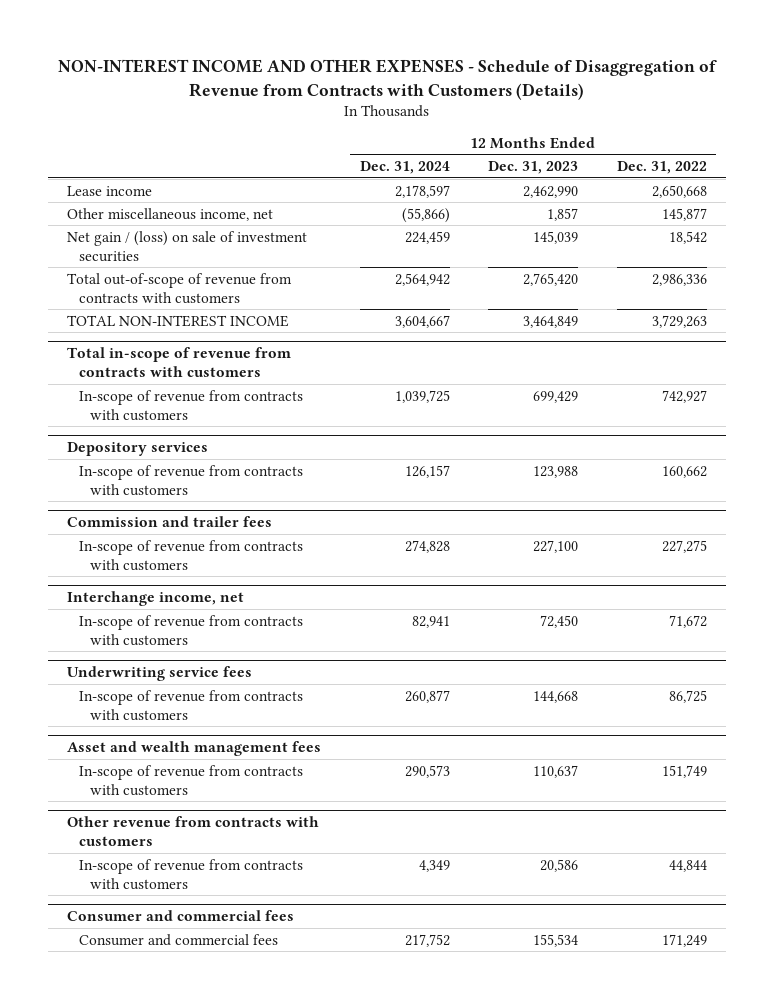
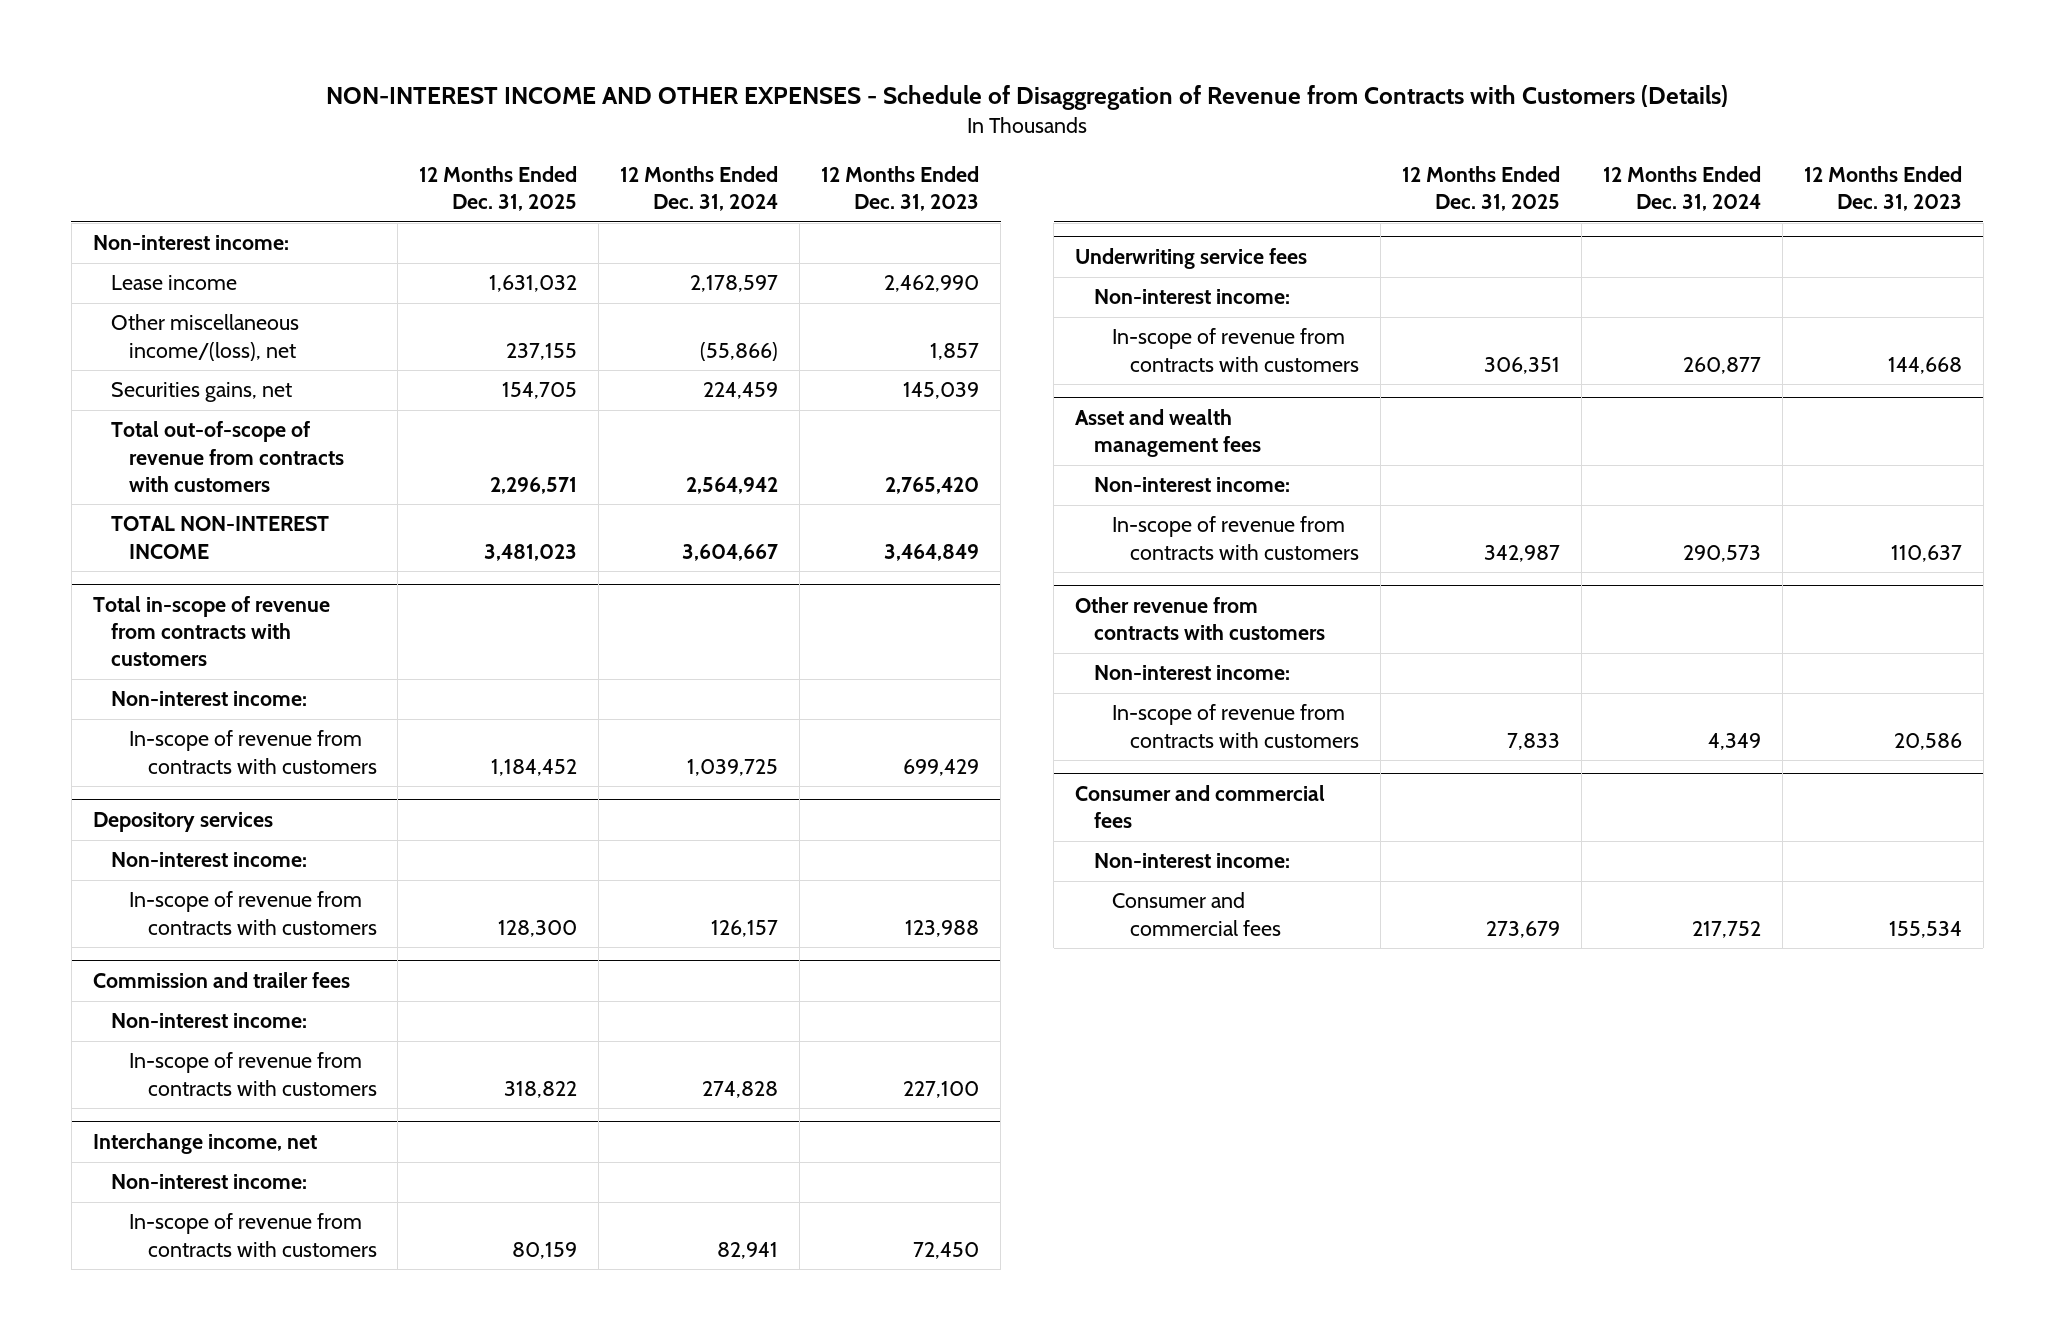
- | 12 Months Ended Dec. 31, 2024 | 12 Months Ended Dec. 31, 2023 | 12 Months Ended Dec. 31, 2022
+ | 12 Months Ended Dec. 31, 2025 | 12 Months Ended Dec. 31, 2024 | 12 Months Ended Dec. 31, 2023
+ Non-interest income:
- Other miscellaneous income, net | (55,866) | 1,857 | 145,877
- Net gain / (loss) on sale of investment securities | 224,459 | 145,039 | 18,542
+ Other miscellaneous income/(loss), net | 237,155 | (55,866) | 1,857
+ Securities gains, net | 154,705 | 224,459 | 145,039
@ Total in-scope of revenue from contracts with customers
+ Non-interest income:
@ Depository services
+ Non-interest income:
@ Commission and trailer fees
+ Non-interest income:
@ Interchange income, net
+ Non-interest income:
@ Underwriting service fees
+ Non-interest income:
@ Asset and wealth management fees
+ Non-interest income:
@ Other revenue from contracts with customers
+ Non-interest income:
@ Consumer and commercial fees
+ Non-interest income:

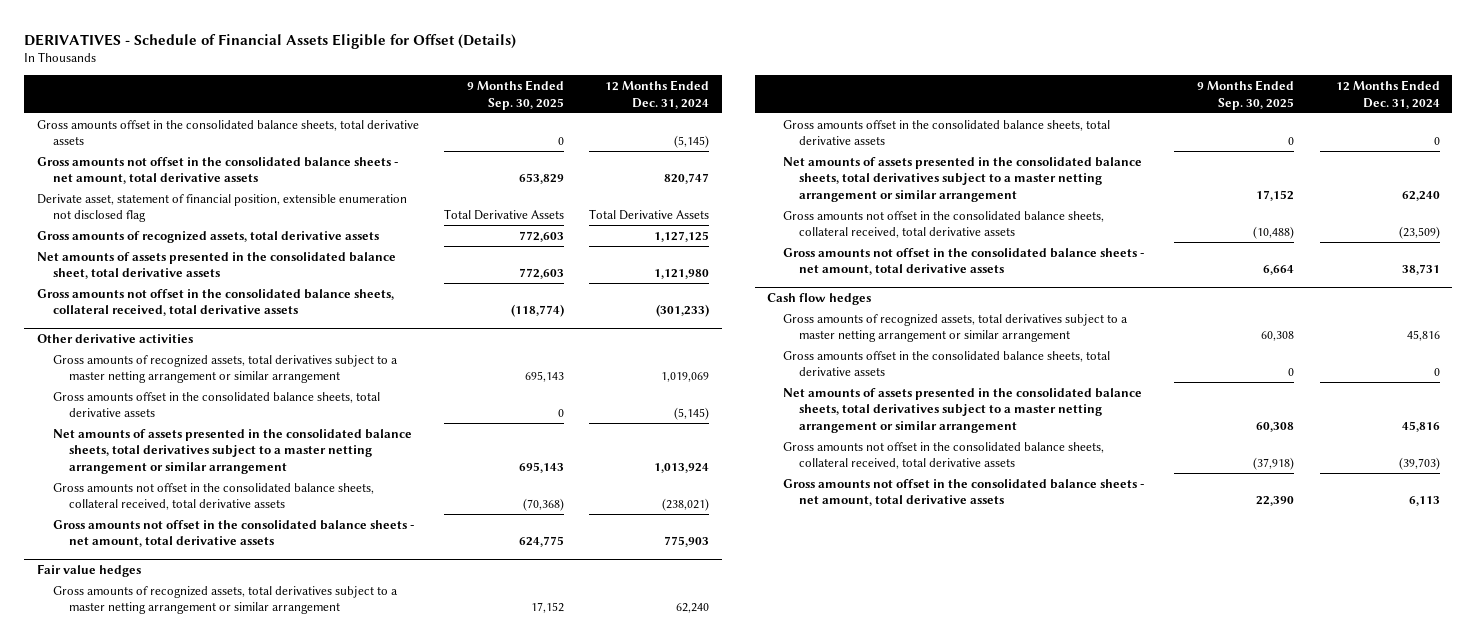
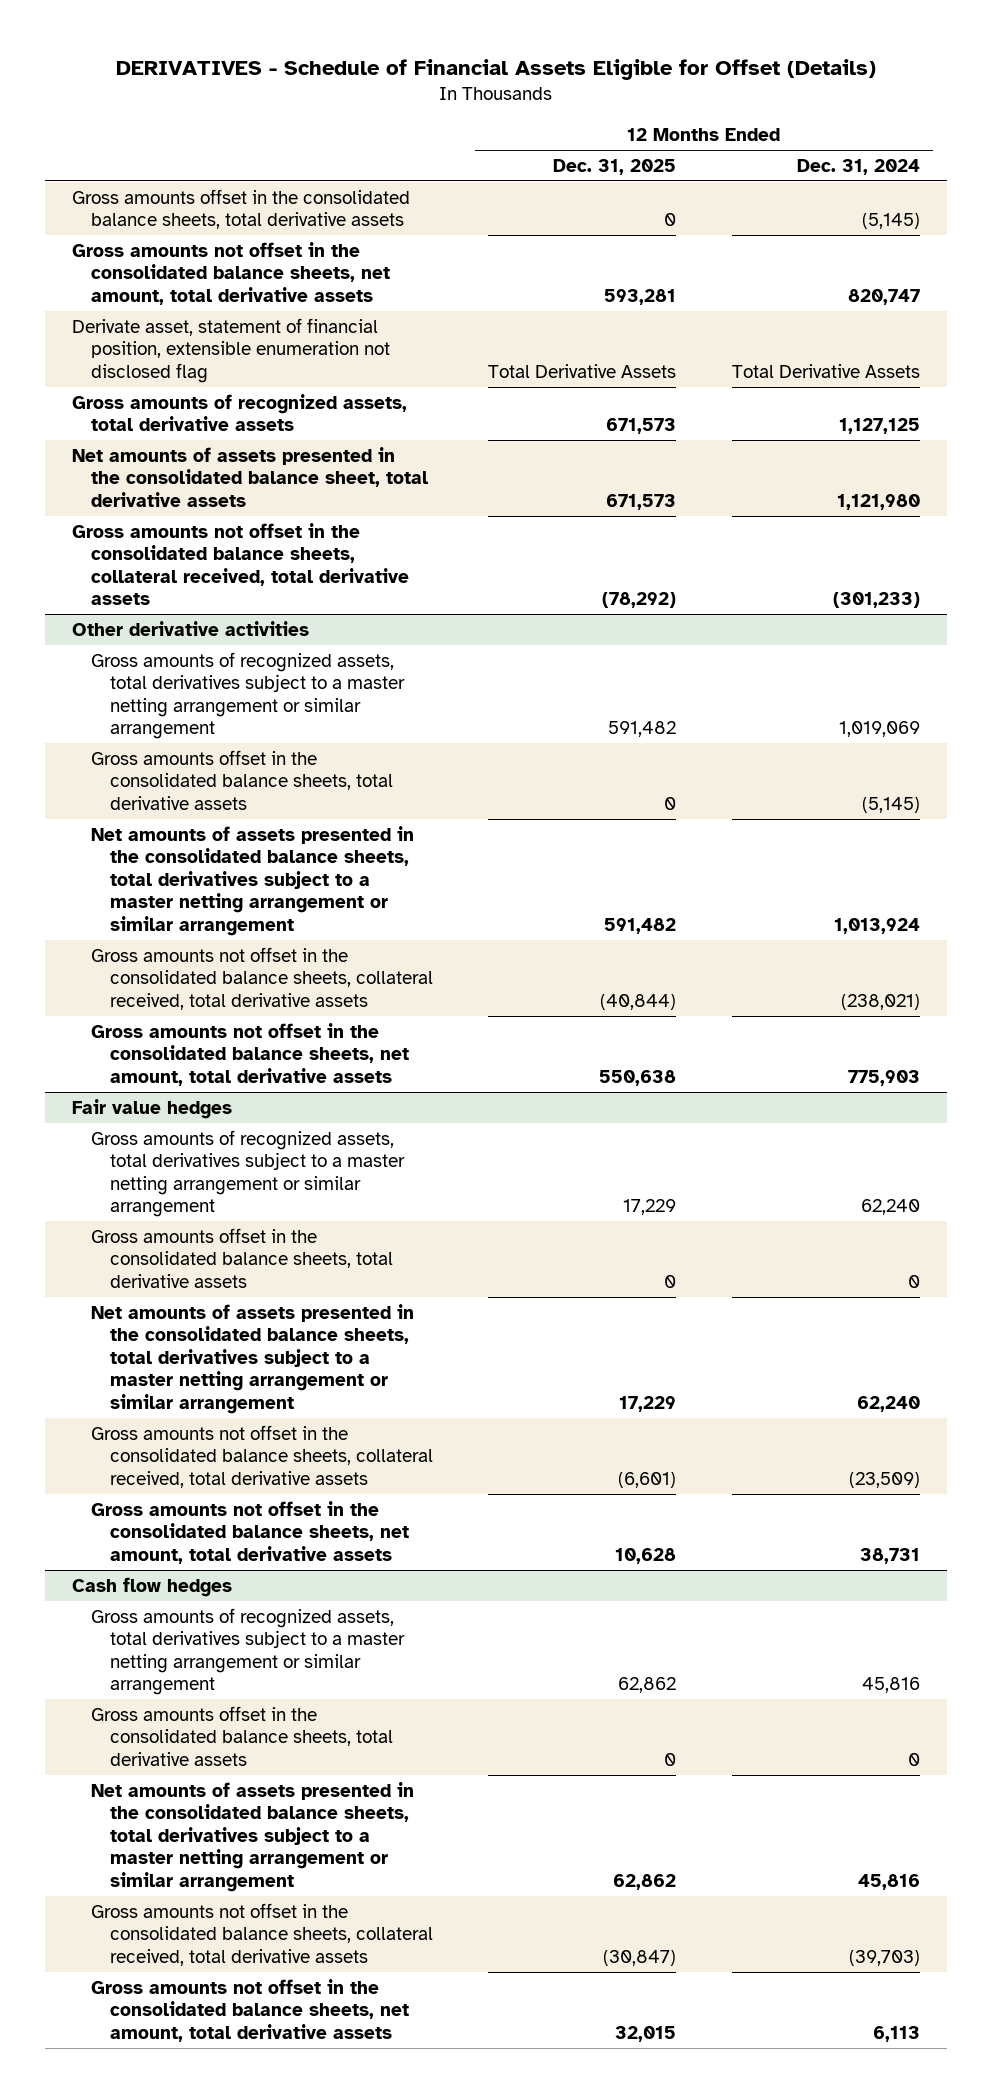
- | 9 Months Ended Sep. 30, 2025 | 12 Months Ended Dec. 31, 2024
+ | 12 Months Ended Dec. 31, 2025 | 12 Months Ended Dec. 31, 2024
- Gross amounts not offset in the consolidated balance sheets - net amount, total derivative assets | 653,829 | 820,747
+ Gross amounts not offset in the consolidated balance sheets, net amount, total derivative assets | 593,281 | 820,747
@ Other derivative activities
- Gross amounts not offset in the consolidated balance sheets - net amount, total derivative assets | 624,775 | 775,903
+ Gross amounts not offset in the consolidated balance sheets, net amount, total derivative assets | 550,638 | 775,903
@ Fair value hedges
- Gross amounts not offset in the consolidated balance sheets - net amount, total derivative assets | 6,664 | 38,731
+ Gross amounts not offset in the consolidated balance sheets, net amount, total derivative assets | 10,628 | 38,731
@ Cash flow hedges
- Gross amounts not offset in the consolidated balance sheets - net amount, total derivative assets | 22,390 | 6,113
+ Gross amounts not offset in the consolidated balance sheets, net amount, total derivative assets | 32,015 | 6,113

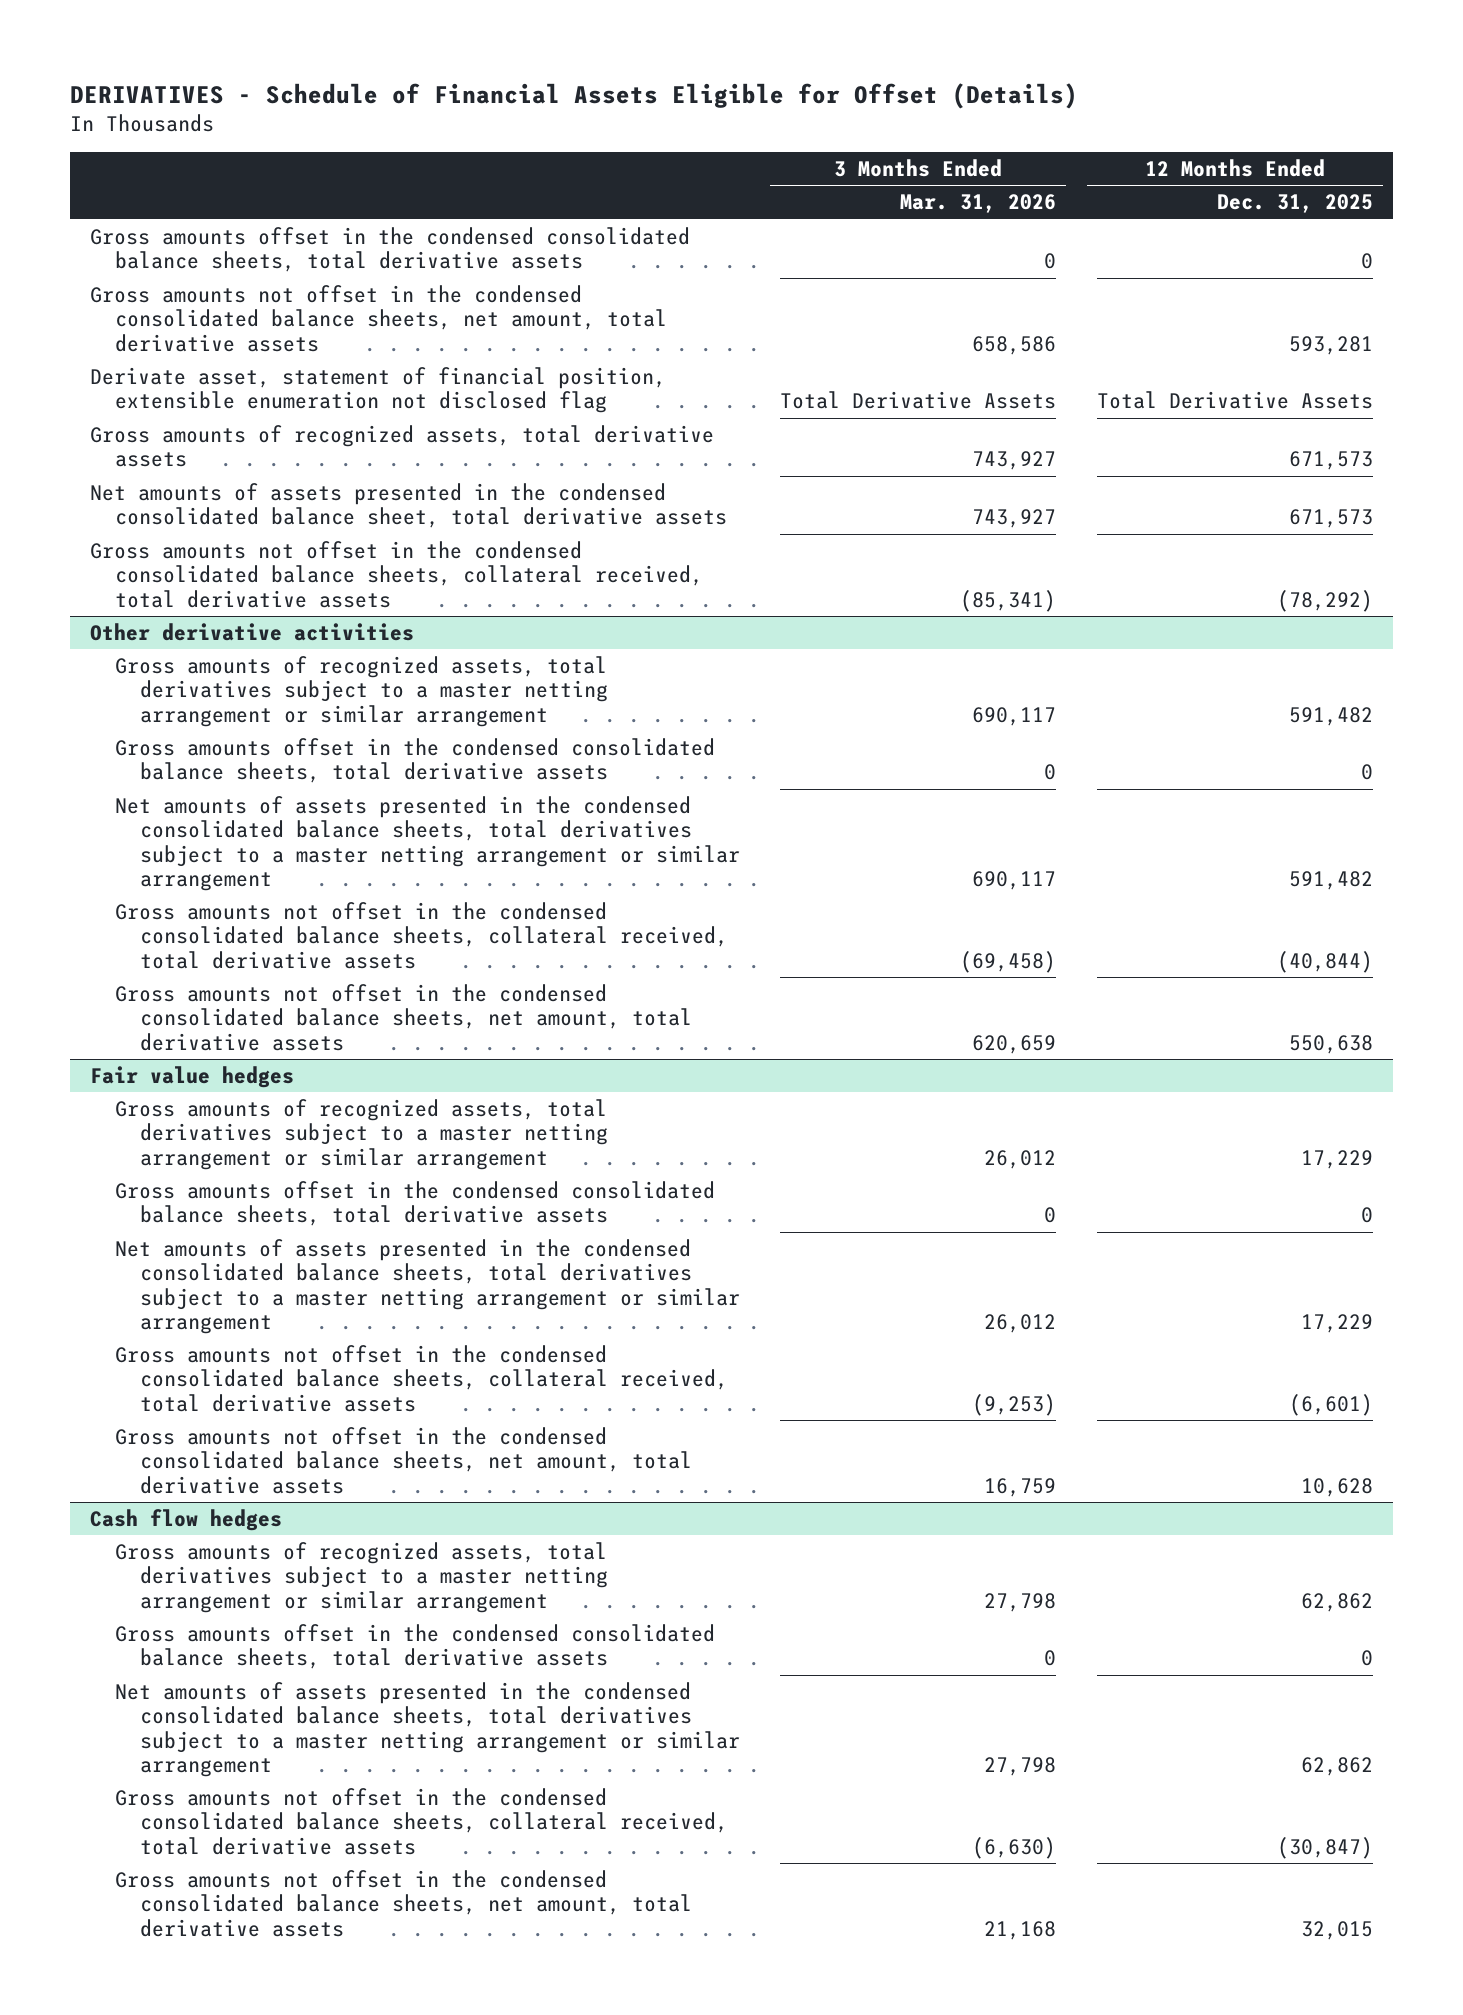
- | 12 Months Ended Dec. 31, 2025 | 12 Months Ended Dec. 31, 2024
+ | 3 Months Ended Mar. 31, 2026 | 12 Months Ended Dec. 31, 2025
- Gross amounts offset in the consolidated balance sheets, total derivative assets | 0 | (5,145)
- Gross amounts not offset in the consolidated balance sheets, net amount, total derivative assets | 593,281 | 820,747
+ Gross amounts offset in the condensed consolidated balance sheets, total derivative assets | 0 | 0
+ Gross amounts not offset in the condensed consolidated balance sheets, net amount, total derivative assets | 658,586 | 593,281
- Net amounts of assets presented in the consolidated balance sheet, total derivative assets | 671,573 | 1,121,980
- Gross amounts not offset in the consolidated balance sheets, collateral received, total derivative assets | (78,292) | (301,233)
+ Net amounts of assets presented in the condensed consolidated balance sheet, total derivative assets | 743,927 | 671,573
+ Gross amounts not offset in the condensed consolidated balance sheets, collateral received, total derivative assets | (85,341) | (78,292)
@ Other derivative activities
- Gross amounts offset in the consolidated balance sheets, total derivative assets | 0 | (5,145)
- Net amounts of assets presented in the consolidated balance sheets, total derivatives subject to a master netting arrangement or similar arrangement | 591,482 | 1,013,924
- Gross amounts not offset in the consolidated balance sheets, collateral received, total derivative assets | (40,844) | (238,021)
- Gross amounts not offset in the consolidated balance sheets, net amount, total derivative assets | 550,638 | 775,903
+ Gross amounts offset in the condensed consolidated balance sheets, total derivative assets | 0 | 0
+ Net amounts of assets presented in the condensed consolidated balance sheets, total derivatives subject to a master netting arrangement or similar arrangement | 690,117 | 591,482
+ Gross amounts not offset in the condensed consolidated balance sheets, collateral received, total derivative assets | (69,458) | (40,844)
+ Gross amounts not offset in the condensed consolidated balance sheets, net amount, total derivative assets | 620,659 | 550,638
@ Fair value hedges
- Gross amounts offset in the consolidated balance sheets, total derivative assets | 0 | 0
- Net amounts of assets presented in the consolidated balance sheets, total derivatives subject to a master netting arrangement or similar arrangement | 17,229 | 62,240
- Gross amounts not offset in the consolidated balance sheets, collateral received, total derivative assets | (6,601) | (23,509)
- Gross amounts not offset in the consolidated balance sheets, net amount, total derivative assets | 10,628 | 38,731
+ Gross amounts offset in the condensed consolidated balance sheets, total derivative assets | 0 | 0
+ Net amounts of assets presented in the condensed consolidated balance sheets, total derivatives subject to a master netting arrangement or similar arrangement | 26,012 | 17,229
+ Gross amounts not offset in the condensed consolidated balance sheets, collateral received, total derivative assets | (9,253) | (6,601)
+ Gross amounts not offset in the condensed consolidated balance sheets, net amount, total derivative assets | 16,759 | 10,628
@ Cash flow hedges
- Gross amounts offset in the consolidated balance sheets, total derivative assets | 0 | 0
- Net amounts of assets presented in the consolidated balance sheets, total derivatives subject to a master netting arrangement or similar arrangement | 62,862 | 45,816
- Gross amounts not offset in the consolidated balance sheets, collateral received, total derivative assets | (30,847) | (39,703)
- Gross amounts not offset in the consolidated balance sheets, net amount, total derivative assets | 32,015 | 6,113
+ Gross amounts offset in the condensed consolidated balance sheets, total derivative assets | 0 | 0
+ Net amounts of assets presented in the condensed consolidated balance sheets, total derivatives subject to a master netting arrangement or similar arrangement | 27,798 | 62,862
+ Gross amounts not offset in the condensed consolidated balance sheets, collateral received, total derivative assets | (6,630) | (30,847)
+ Gross amounts not offset in the condensed consolidated balance sheets, net amount, total derivative assets | 21,168 | 32,015

